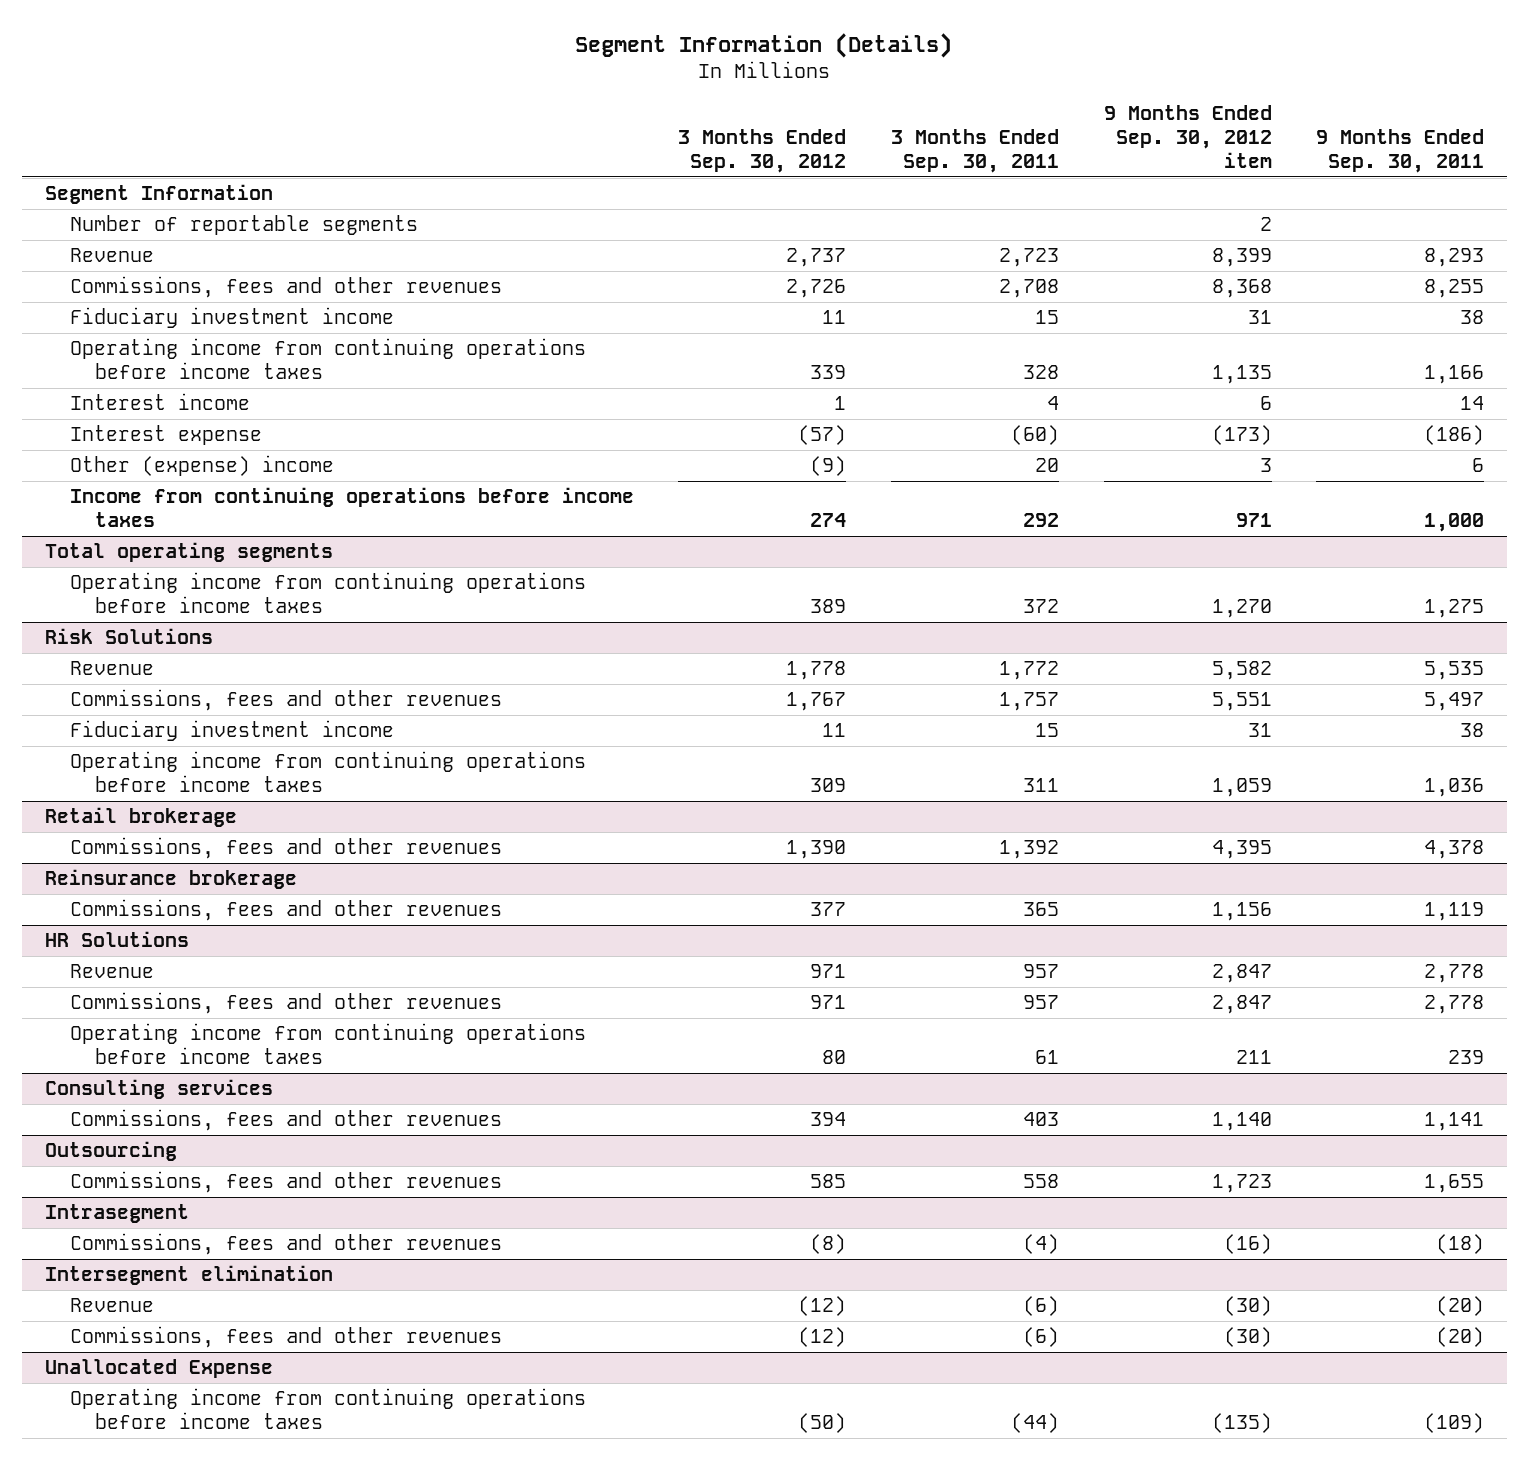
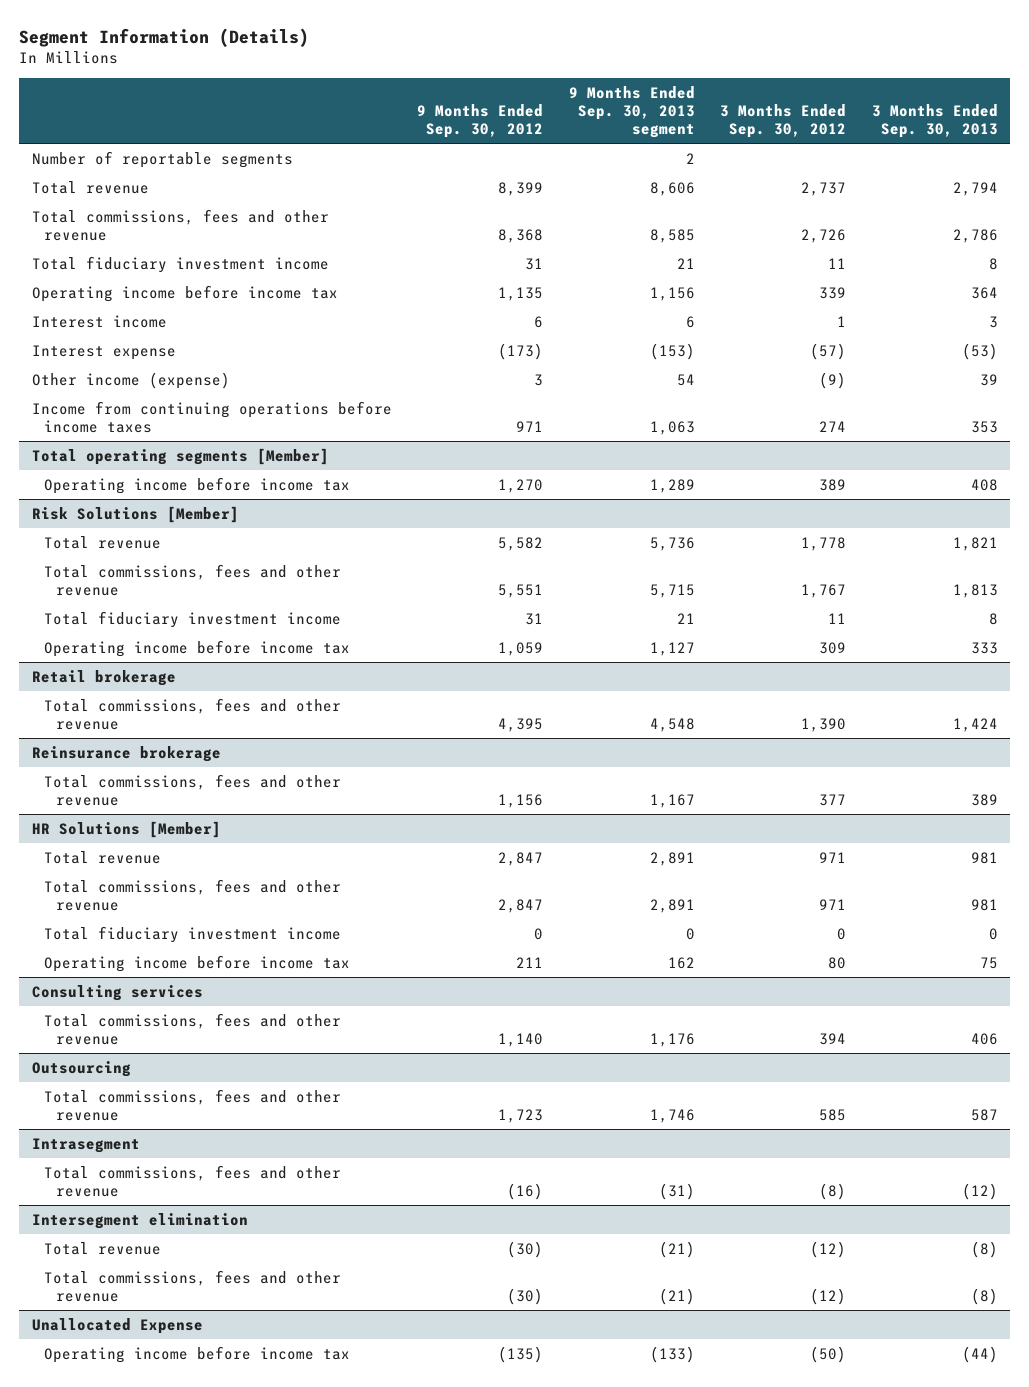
- | 3 Months Ended Sep. 30, 2012 | 3 Months Ended Sep. 30, 2011 | 9 Months Ended Sep. 30, 2012 item | 9 Months Ended Sep. 30, 2011
+ | 9 Months Ended Sep. 30, 2012 | 9 Months Ended Sep. 30, 2013 segment | 3 Months Ended Sep. 30, 2012 | 3 Months Ended Sep. 30, 2013
- Segment Information
- Revenue | 2,737 | 2,723 | 8,399 | 8,293
- Commissions, fees and other revenues | 2,726 | 2,708 | 8,368 | 8,255
- Fiduciary investment income | 11 | 15 | 31 | 38
- Operating income from continuing operations before income taxes | 339 | 328 | 1,135 | 1,166
+ Total revenue | 8,399 | 8,606 | 2,737 | 2,794
+ Total commissions, fees and other revenue | 8,368 | 8,585 | 2,726 | 2,786
+ Total fiduciary investment income | 31 | 21 | 11 | 8
+ Operating income before income tax | 1,135 | 1,156 | 339 | 364
- Other (expense) income | (9) | 20 | 3 | 6
+ Other income (expense) | 3 | 54 | (9) | 39
- Total operating segments
- Operating income from continuing operations before income taxes | 389 | 372 | 1,270 | 1,275
- Risk Solutions
- Revenue | 1,778 | 1,772 | 5,582 | 5,535
- Commissions, fees and other revenues | 1,767 | 1,757 | 5,551 | 5,497
- Fiduciary investment income | 11 | 15 | 31 | 38
- Operating income from continuing operations before income taxes | 309 | 311 | 1,059 | 1,036
+ Total operating segments [Member]
+ Operating income before income tax | 1,270 | 1,289 | 389 | 408
+ Risk Solutions [Member]
+ Total revenue | 5,582 | 5,736 | 1,778 | 1,821
+ Total commissions, fees and other revenue | 5,551 | 5,715 | 1,767 | 1,813
+ Total fiduciary investment income | 31 | 21 | 11 | 8
+ Operating income before income tax | 1,059 | 1,127 | 309 | 333
@ Retail brokerage
- Commissions, fees and other revenues | 1,390 | 1,392 | 4,395 | 4,378
+ Total commissions, fees and other revenue | 4,395 | 4,548 | 1,390 | 1,424
@ Reinsurance brokerage
- Commissions, fees and other revenues | 377 | 365 | 1,156 | 1,119
- HR Solutions
- Revenue | 971 | 957 | 2,847 | 2,778
- Commissions, fees and other revenues | 971 | 957 | 2,847 | 2,778
- Operating income from continuing operations before income taxes | 80 | 61 | 211 | 239
@ Reinsurance brokerage
+ Total commissions, fees and other revenue | 1,156 | 1,167 | 377 | 389
+ HR Solutions [Member]
+ Total revenue | 2,847 | 2,891 | 971 | 981
+ Total commissions, fees and other revenue | 2,847 | 2,891 | 971 | 981
+ Total fiduciary investment income | 0 | 0 | 0 | 0
+ Operating income before income tax | 211 | 162 | 80 | 75
@ Consulting services
- Commissions, fees and other revenues | 394 | 403 | 1,140 | 1,141
+ Total commissions, fees and other revenue | 1,140 | 1,176 | 394 | 406
@ Outsourcing
- Commissions, fees and other revenues | 585 | 558 | 1,723 | 1,655
+ Total commissions, fees and other revenue | 1,723 | 1,746 | 585 | 587
@ Intrasegment
- Commissions, fees and other revenues | (8) | (4) | (16) | (18)
+ Total commissions, fees and other revenue | (16) | (31) | (8) | (12)
@ Intersegment elimination
- Revenue | (12) | (6) | (30) | (20)
- Commissions, fees and other revenues | (12) | (6) | (30) | (20)
+ Total revenue | (30) | (21) | (12) | (8)
+ Total commissions, fees and other revenue | (30) | (21) | (12) | (8)
@ Unallocated Expense
- Operating income from continuing operations before income taxes | (50) | (44) | (135) | (109)
+ Operating income before income tax | (135) | (133) | (50) | (44)

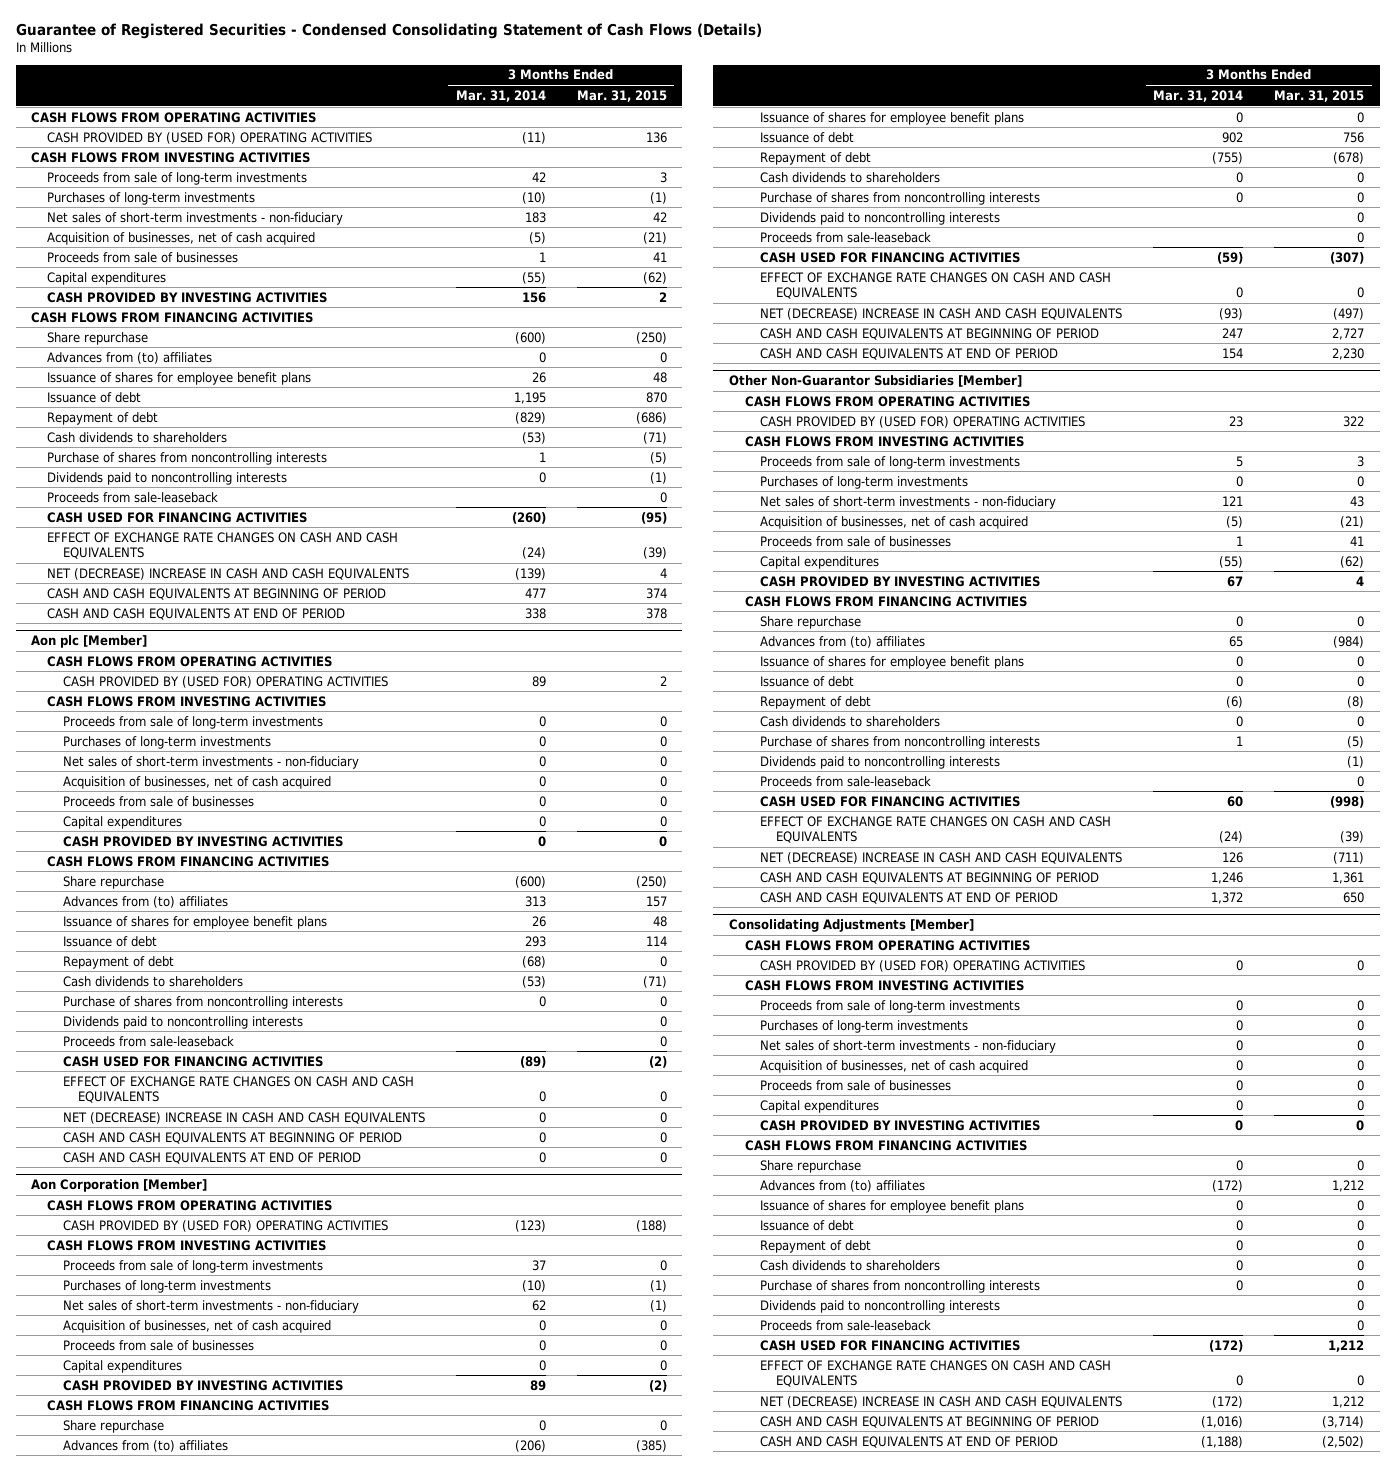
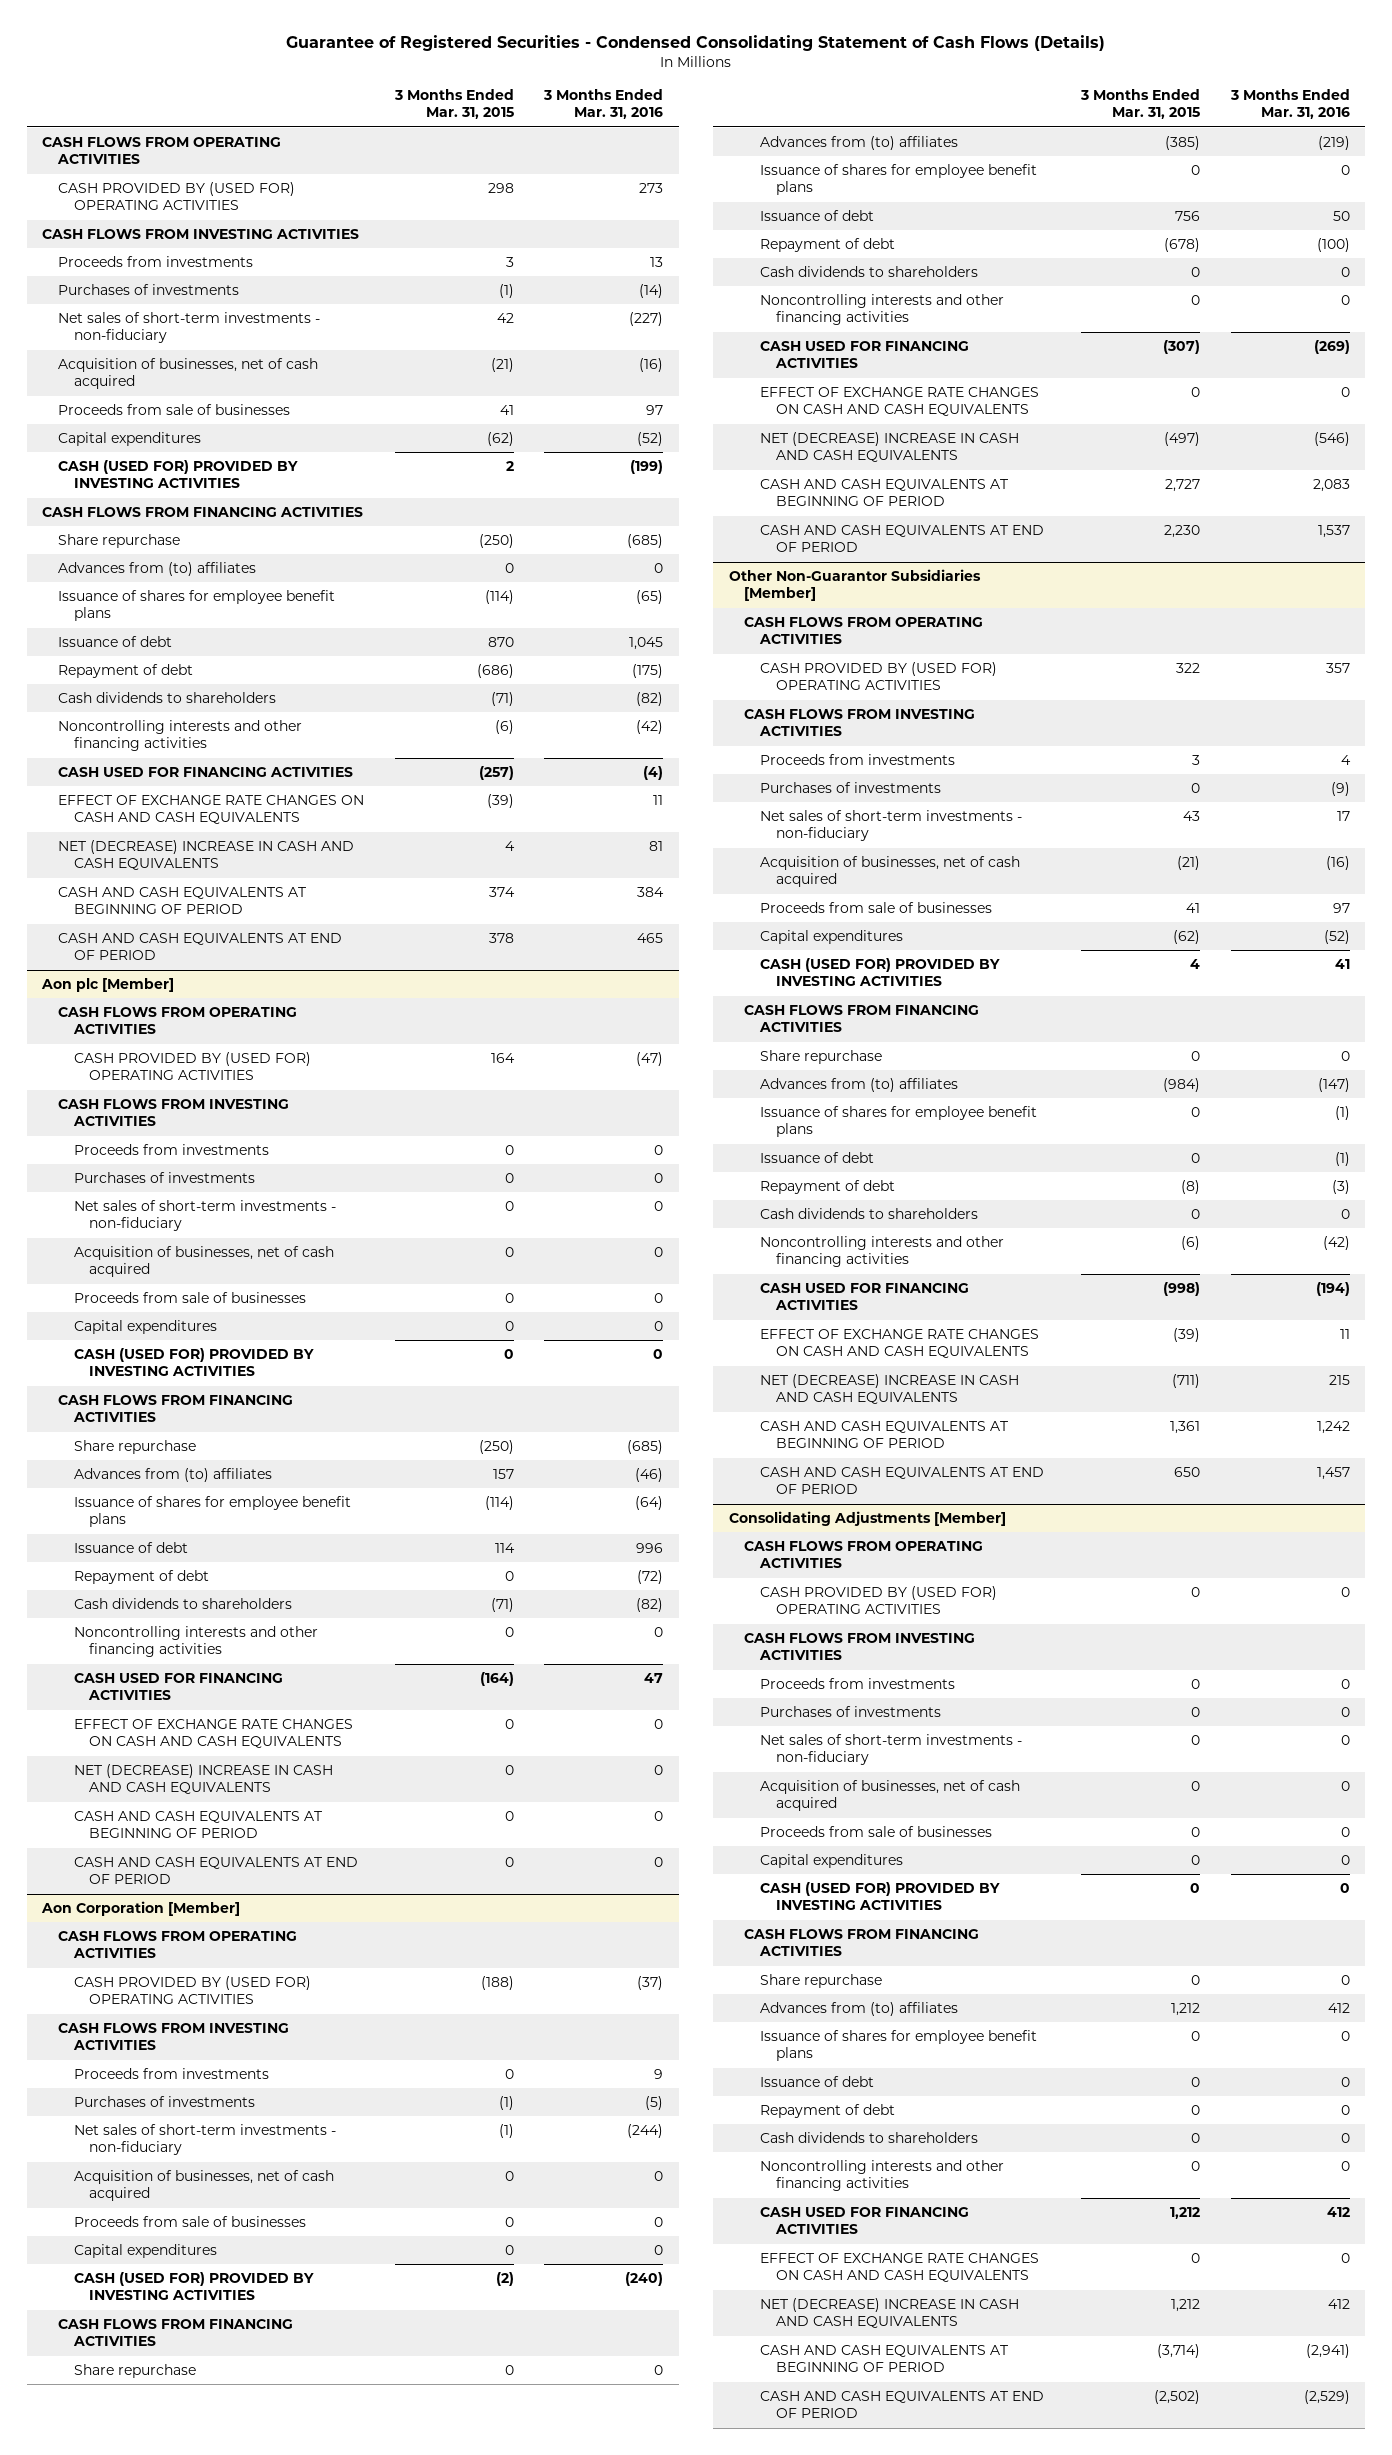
- | 3 Months Ended Mar. 31, 2014 | 3 Months Ended Mar. 31, 2015
+ | 3 Months Ended Mar. 31, 2015 | 3 Months Ended Mar. 31, 2016
- CASH PROVIDED BY (USED FOR) OPERATING ACTIVITIES | (11) | 136
+ CASH PROVIDED BY (USED FOR) OPERATING ACTIVITIES | 298 | 273
- Proceeds from sale of long-term investments | 42 | 3
- Purchases of long-term investments | (10) | (1)
+ Proceeds from investments | 3 | 13
+ Purchases of investments | (1) | (14)
- CASH PROVIDED BY INVESTING ACTIVITIES | 156 | 2
+ CASH (USED FOR) PROVIDED BY INVESTING ACTIVITIES | 2 | (199)
- Issuance of shares for employee benefit plans | 26 | 48
+ Issuance of shares for employee benefit plans | (114) | (65)
- Purchase of shares from noncontrolling interests | 1 | (5)
- Dividends paid to noncontrolling interests | 0 | (1)
- Proceeds from sale-leaseback | | 0
- CASH USED FOR FINANCING ACTIVITIES | (260) | (95)
+ Noncontrolling interests and other financing activities | (6) | (42)
+ CASH USED FOR FINANCING ACTIVITIES | (257) | (4)
@ Aon plc [Member]
- CASH PROVIDED BY (USED FOR) OPERATING ACTIVITIES | 89 | 2
+ CASH PROVIDED BY (USED FOR) OPERATING ACTIVITIES | 164 | (47)
- Proceeds from sale of long-term investments | 0 | 0
- Purchases of long-term investments | 0 | 0
+ Proceeds from investments | 0 | 0
+ Purchases of investments | 0 | 0
- CASH PROVIDED BY INVESTING ACTIVITIES | 0 | 0
+ CASH (USED FOR) PROVIDED BY INVESTING ACTIVITIES | 0 | 0
- Issuance of shares for employee benefit plans | 26 | 48
+ Issuance of shares for employee benefit plans | (114) | (64)
- Purchase of shares from noncontrolling interests | 0 | 0
- Dividends paid to noncontrolling interests | | 0
- Proceeds from sale-leaseback | | 0
- CASH USED FOR FINANCING ACTIVITIES | (89) | (2)
+ Noncontrolling interests and other financing activities | 0 | 0
+ CASH USED FOR FINANCING ACTIVITIES | (164) | 47
@ Aon Corporation [Member]
- Proceeds from sale of long-term investments | 37 | 0
- Purchases of long-term investments | (10) | (1)
+ Proceeds from investments | 0 | 9
+ Purchases of investments | (1) | (5)
- CASH PROVIDED BY INVESTING ACTIVITIES | 89 | (2)
+ CASH (USED FOR) PROVIDED BY INVESTING ACTIVITIES | (2) | (240)
- Purchase of shares from noncontrolling interests | 0 | 0
- Dividends paid to noncontrolling interests | | 0
- Proceeds from sale-leaseback | | 0
+ Noncontrolling interests and other financing activities | 0 | 0
@ Other Non-Guarantor Subsidiaries [Member]
- Proceeds from sale of long-term investments | 5 | 3
- Purchases of long-term investments | 0 | 0
+ Proceeds from investments | 3 | 4
+ Purchases of investments | 0 | (9)
- CASH PROVIDED BY INVESTING ACTIVITIES | 67 | 4
+ CASH (USED FOR) PROVIDED BY INVESTING ACTIVITIES | 4 | 41
- Purchase of shares from noncontrolling interests | 1 | (5)
- Dividends paid to noncontrolling interests | | (1)
- Proceeds from sale-leaseback | | 0
+ Noncontrolling interests and other financing activities | (6) | (42)
@ Consolidating Adjustments [Member]
- Proceeds from sale of long-term investments | 0 | 0
- Purchases of long-term investments | 0 | 0
+ Proceeds from investments | 0 | 0
+ Purchases of investments | 0 | 0
- CASH PROVIDED BY INVESTING ACTIVITIES | 0 | 0
+ CASH (USED FOR) PROVIDED BY INVESTING ACTIVITIES | 0 | 0
- Purchase of shares from noncontrolling interests | 0 | 0
- Dividends paid to noncontrolling interests | | 0
- Proceeds from sale-leaseback | | 0
+ Noncontrolling interests and other financing activities | 0 | 0

